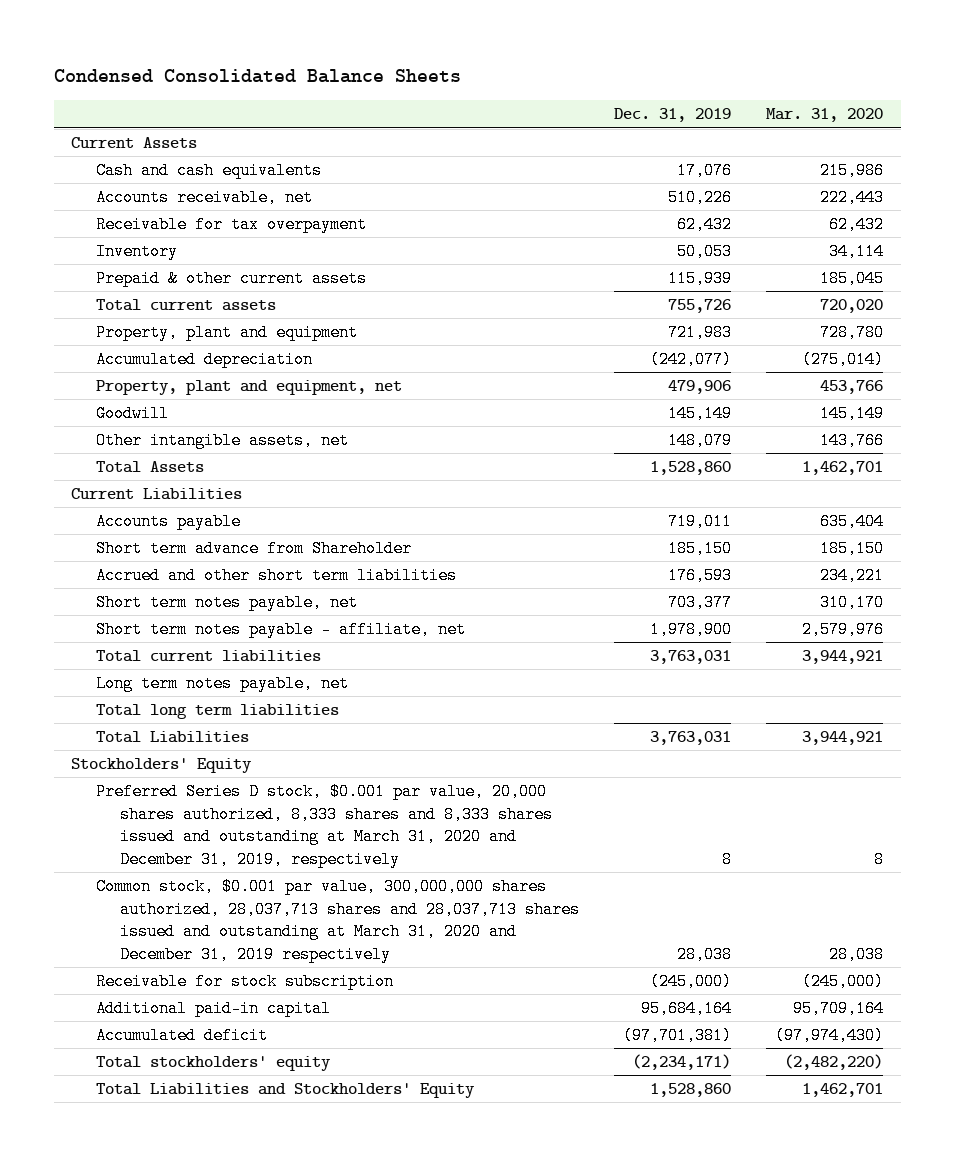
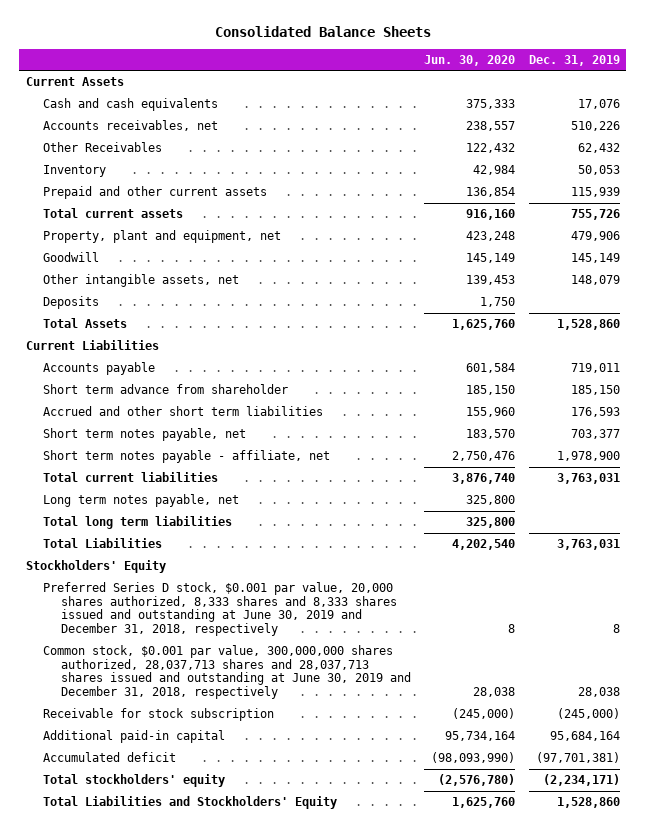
- Condensed Consolidated Balance Sheets
+ Consolidated Balance Sheets
- | Dec. 31, 2019 | Mar. 31, 2020
+ | Jun. 30, 2020 | Dec. 31, 2019
- Accounts receivable, net | 510,226 | 222,443
- Receivable for tax overpayment | 62,432 | 62,432
+ Accounts receivables, net | 238,557 | 510,226
+ Other Receivables | 122,432 | 62,432
- Prepaid & other current assets | 115,939 | 185,045
+ Prepaid and other current assets | 136,854 | 115,939
- Property, plant and equipment | 721,983 | 728,780
- Accumulated depreciation | (242,077) | (275,014)
+ Deposits | 1,750 |
- Short term advance from Shareholder | 185,150 | 185,150
+ Short term advance from shareholder | 185,150 | 185,150
- Preferred Series D stock, $0.001 par value, 20,000 shares authorized, 8,333 shares and 8,333 shares issued and outstanding at March 31, 2020 and December 31, 2019, respectively | 8 | 8
- Common stock, $0.001 par value, 300,000,000 shares authorized, 28,037,713 shares and 28,037,713 shares issued and outstanding at March 31, 2020 and December 31, 2019 respectively | 28,038 | 28,038
+ Preferred Series D stock, $0.001 par value, 20,000 shares authorized, 8,333 shares and 8,333 shares issued and outstanding at June 30, 2019 and December 31, 2018, respectively | 8 | 8
+ Common stock, $0.001 par value, 300,000,000 shares authorized, 28,037,713 shares and 28,037,713 shares issued and outstanding at June 30, 2019 and December 31, 2018, respectively | 28,038 | 28,038

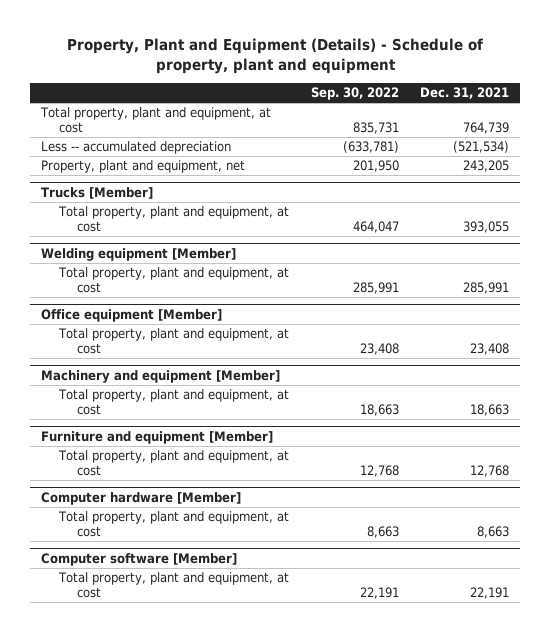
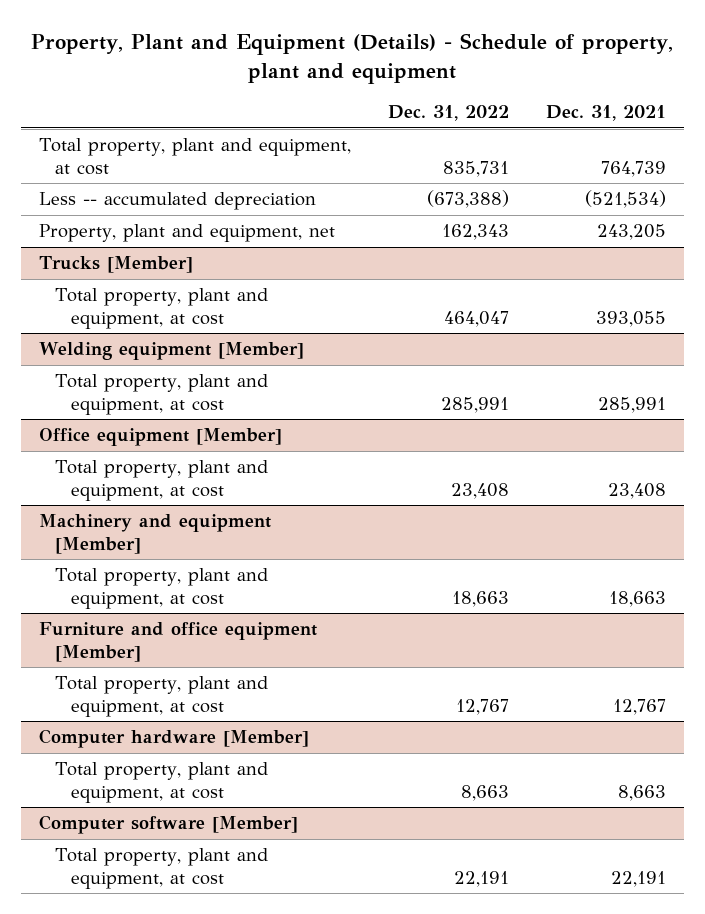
- | Sep. 30, 2022 | Dec. 31, 2021
+ | Dec. 31, 2022 | Dec. 31, 2021
- Furniture and equipment [Member]
- Total property, plant and equipment, at cost | 12,768 | 12,768
+ Furniture and office equipment [Member]
+ Total property, plant and equipment, at cost | 12,767 | 12,767

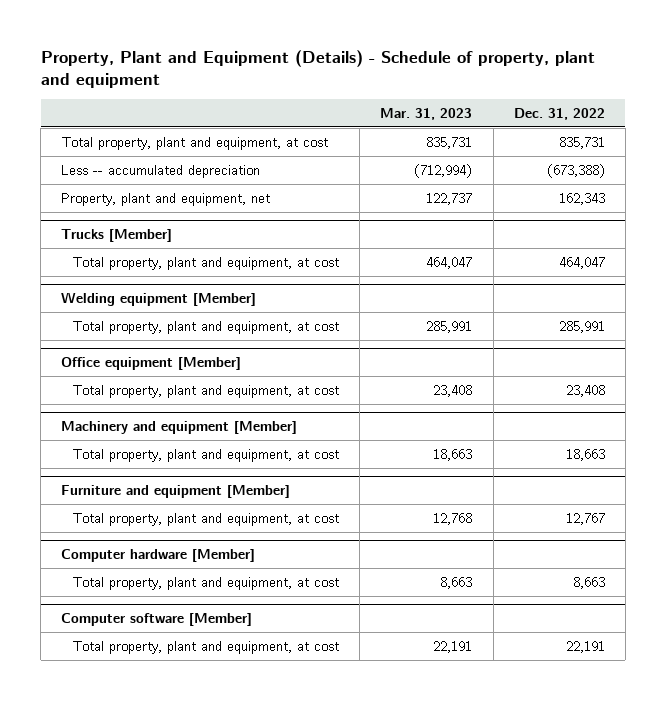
- | Dec. 31, 2022 | Dec. 31, 2021
+ | Mar. 31, 2023 | Dec. 31, 2022
- Furniture and office equipment [Member]
+ Furniture and equipment [Member]

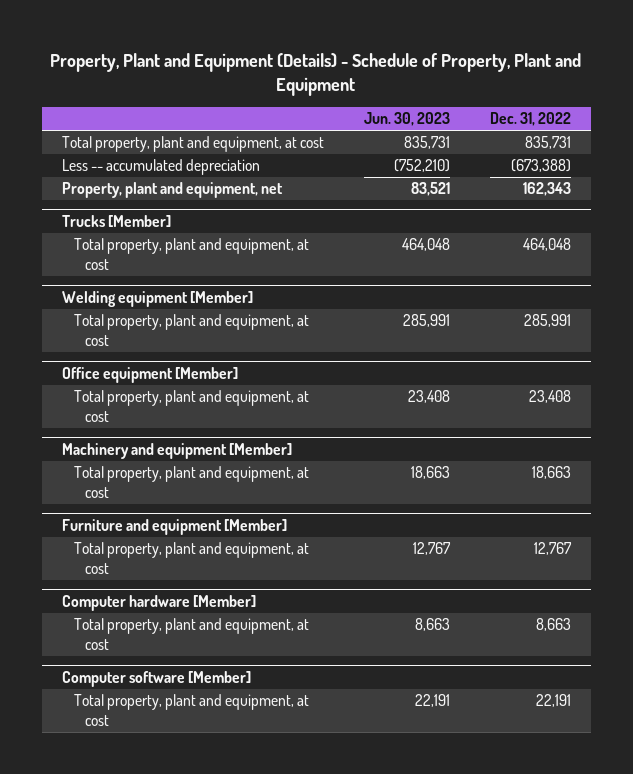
- Property, Plant and Equipment (Details) - Schedule of property, plant and equipment
+ Property, Plant and Equipment (Details) - Schedule of Property, Plant and Equipment
- | Mar. 31, 2023 | Dec. 31, 2022
+ | Jun. 30, 2023 | Dec. 31, 2022
@ Trucks [Member]
- Total property, plant and equipment, at cost | 464,047 | 464,047
+ Total property, plant and equipment, at cost | 464,048 | 464,048

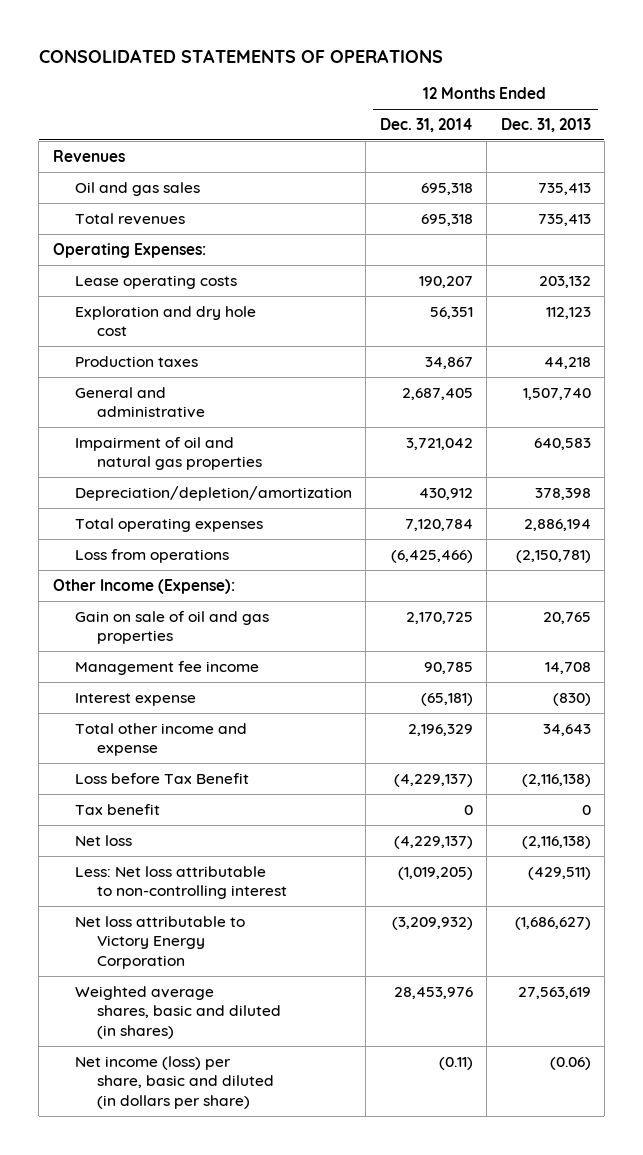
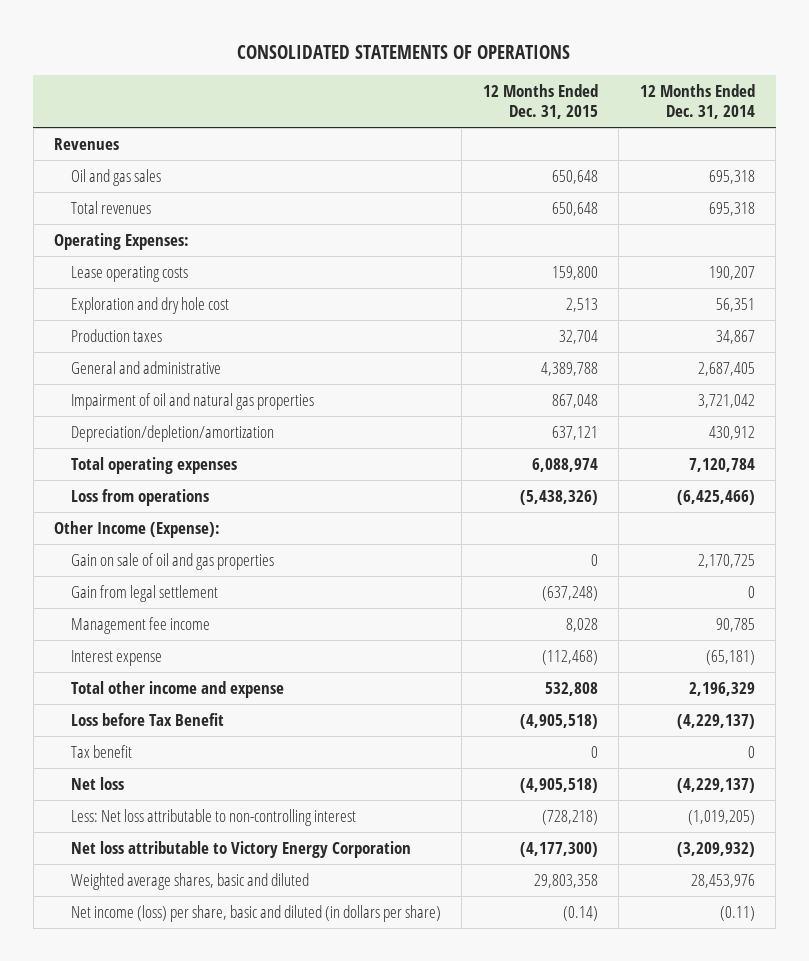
- | 12 Months Ended Dec. 31, 2014 | 12 Months Ended Dec. 31, 2013
+ | 12 Months Ended Dec. 31, 2015 | 12 Months Ended Dec. 31, 2014
+ Gain from legal settlement | (637,248) | 0
- Weighted average shares, basic and diluted (in shares) | 28,453,976 | 27,563,619
+ Weighted average shares, basic and diluted | 29,803,358 | 28,453,976

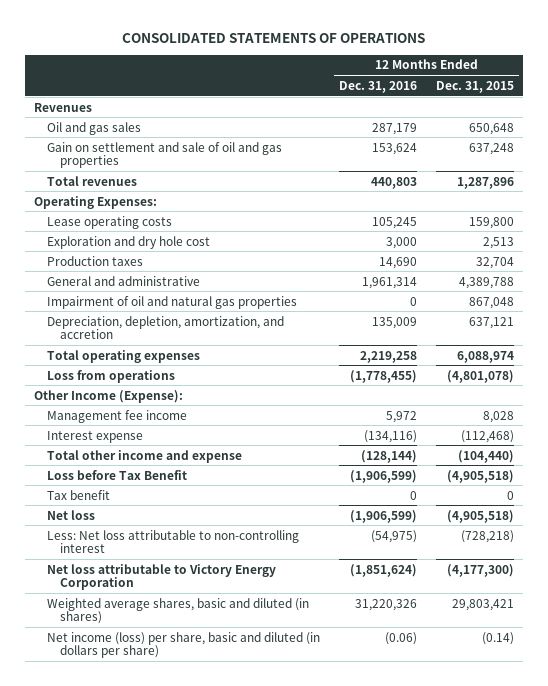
- | 12 Months Ended Dec. 31, 2015 | 12 Months Ended Dec. 31, 2014
+ | 12 Months Ended Dec. 31, 2016 | 12 Months Ended Dec. 31, 2015
- Total revenues | 650,648 | 695,318
+ Gain on settlement and sale of oil and gas properties | 153,624 | 637,248
+ Total revenues | 440,803 | 1,287,896
- Depreciation/depletion/amortization | 637,121 | 430,912
+ Depreciation, depletion, amortization, and accretion | 135,009 | 637,121
- Loss from operations | (5,438,326) | (6,425,466)
+ Loss from operations | (1,778,455) | (4,801,078)
- Gain on sale of oil and gas properties | 0 | 2,170,725
- Gain from legal settlement | (637,248) | 0
- Total other income and expense | 532,808 | 2,196,329
+ Total other income and expense | (128,144) | (104,440)
- Weighted average shares, basic and diluted | 29,803,358 | 28,453,976
+ Weighted average shares, basic and diluted (in shares) | 31,220,326 | 29,803,421

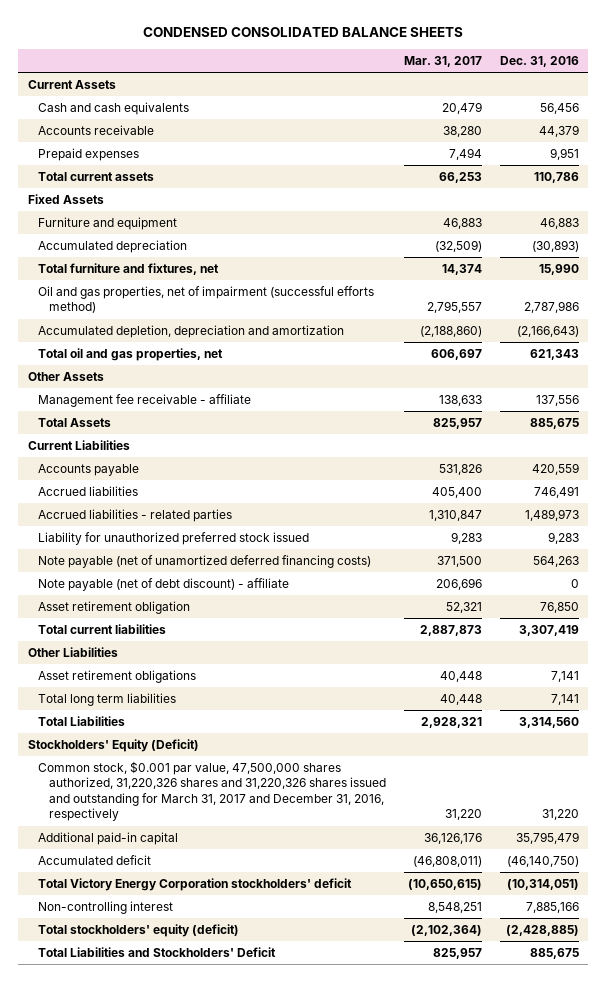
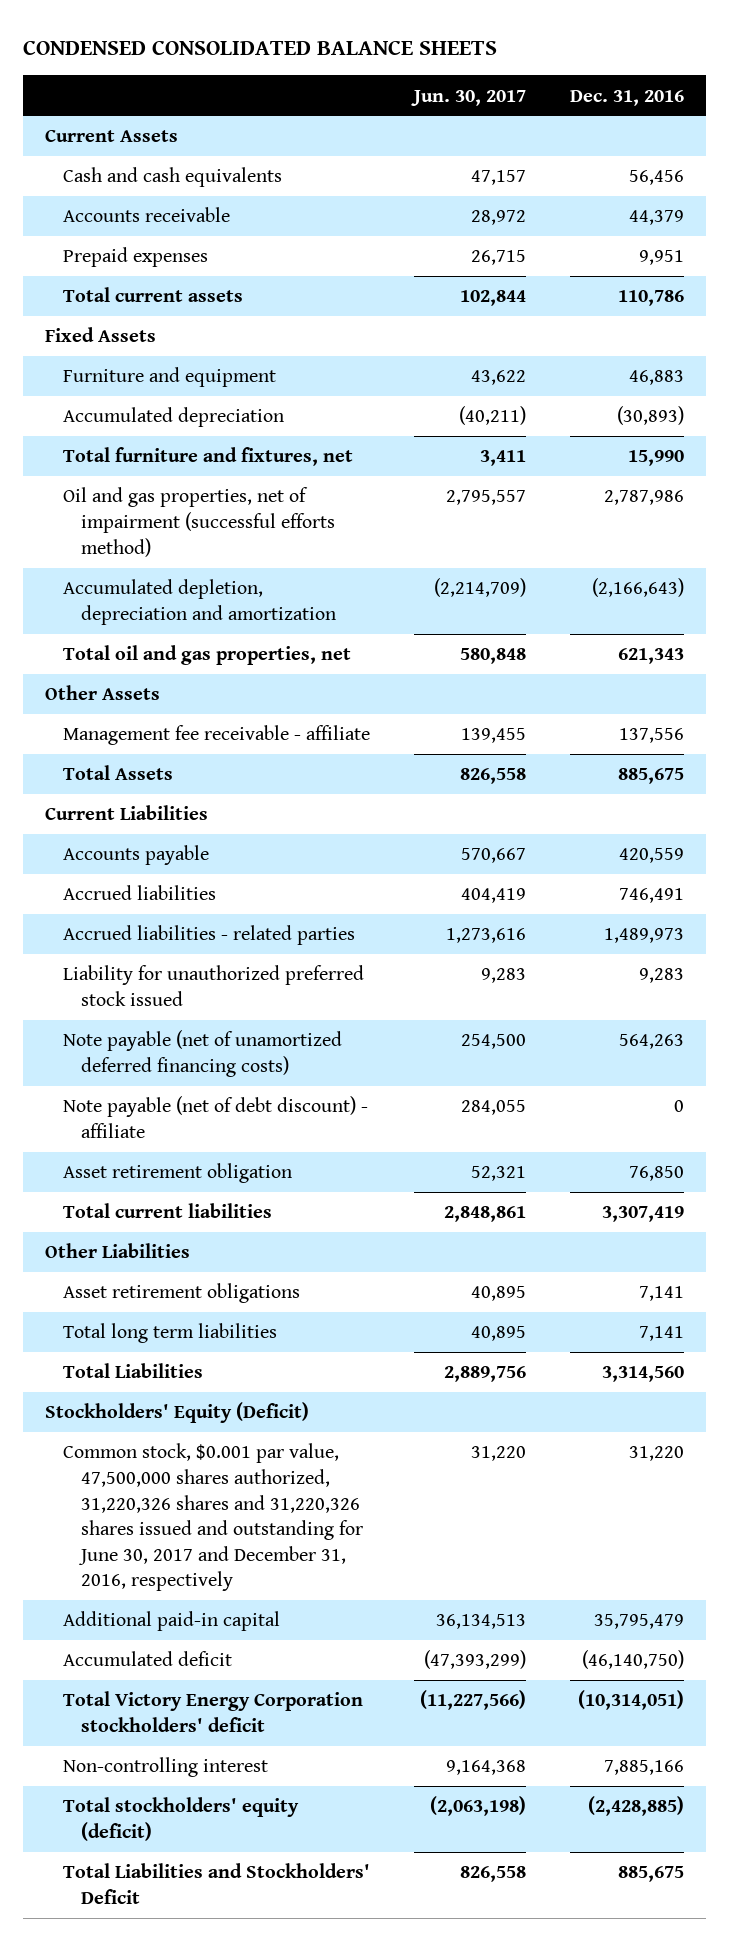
- | Mar. 31, 2017 | Dec. 31, 2016
+ | Jun. 30, 2017 | Dec. 31, 2016
- Common stock, $0.001 par value, 47,500,000 shares authorized, 31,220,326 shares and 31,220,326 shares issued and outstanding for March 31, 2017 and December 31, 2016, respectively | 31,220 | 31,220
+ Common stock, $0.001 par value, 47,500,000 shares authorized, 31,220,326 shares and 31,220,326 shares issued and outstanding for June 30, 2017 and December 31, 2016, respectively | 31,220 | 31,220

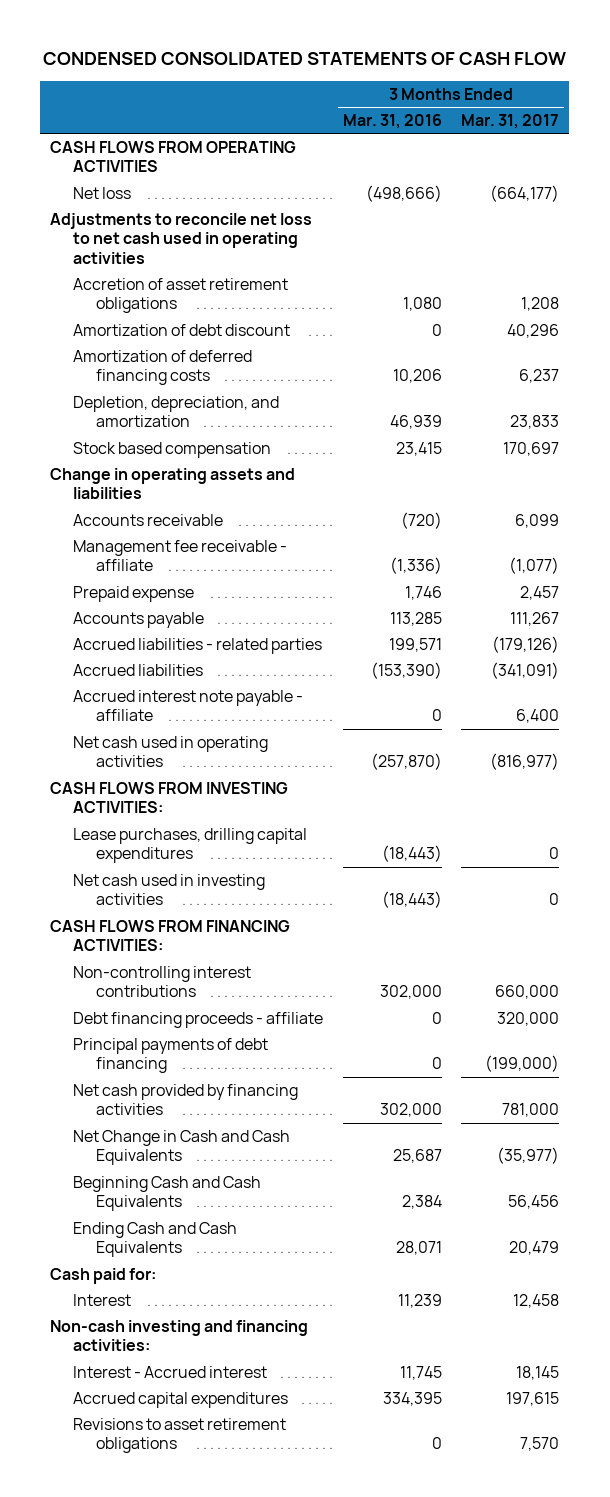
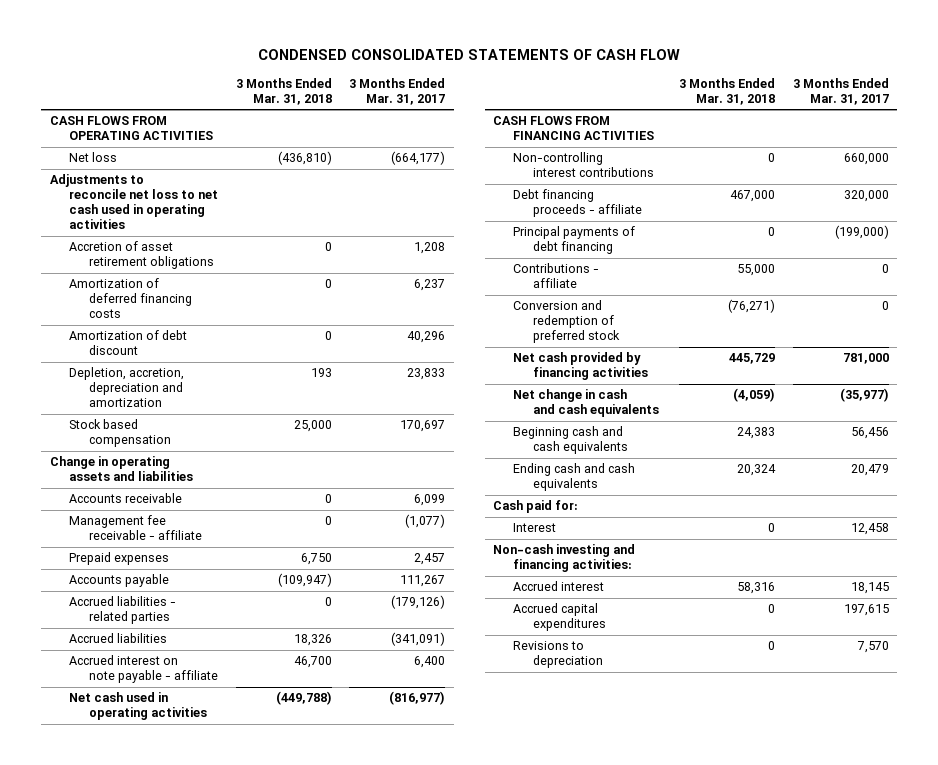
- | 3 Months Ended Mar. 31, 2016 | 3 Months Ended Mar. 31, 2017
+ | 3 Months Ended Mar. 31, 2018 | 3 Months Ended Mar. 31, 2017
- Depletion, depreciation, and amortization | 46,939 | 23,833
moved down: Amortization of debt discount | 0 | 40,296
+ Depletion, accretion, depreciation and amortization | 193 | 23,833
- Prepaid expense | 1,746 | 2,457
+ Prepaid expenses | 6,750 | 2,457
- Accrued interest note payable - affiliate | 0 | 6,400
+ Accrued interest on note payable - affiliate | 46,700 | 6,400
- CASH FLOWS FROM INVESTING ACTIVITIES:
- Lease purchases, drilling capital expenditures | (18,443) | 0
- Net cash used in investing activities | (18,443) | 0
- CASH FLOWS FROM FINANCING ACTIVITIES:
+ CASH FLOWS FROM FINANCING ACTIVITIES
+ Contributions - affiliate | 55,000 | 0
+ Conversion and redemption of preferred stock | (76,271) | 0
- Net Change in Cash and Cash Equivalents | 25,687 | (35,977)
- Beginning Cash and Cash Equivalents | 2,384 | 56,456
- Ending Cash and Cash Equivalents | 28,071 | 20,479
+ Net change in cash and cash equivalents | (4,059) | (35,977)
+ Beginning cash and cash equivalents | 24,383 | 56,456
+ Ending cash and cash equivalents | 20,324 | 20,479
- Interest - Accrued interest | 11,745 | 18,145
+ Accrued interest | 58,316 | 18,145
- Revisions to asset retirement obligations | 0 | 7,570
+ Revisions to depreciation | 0 | 7,570

